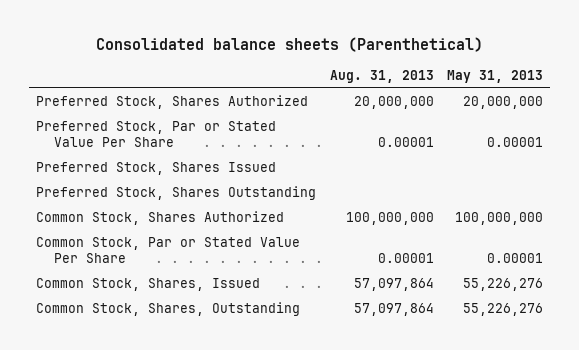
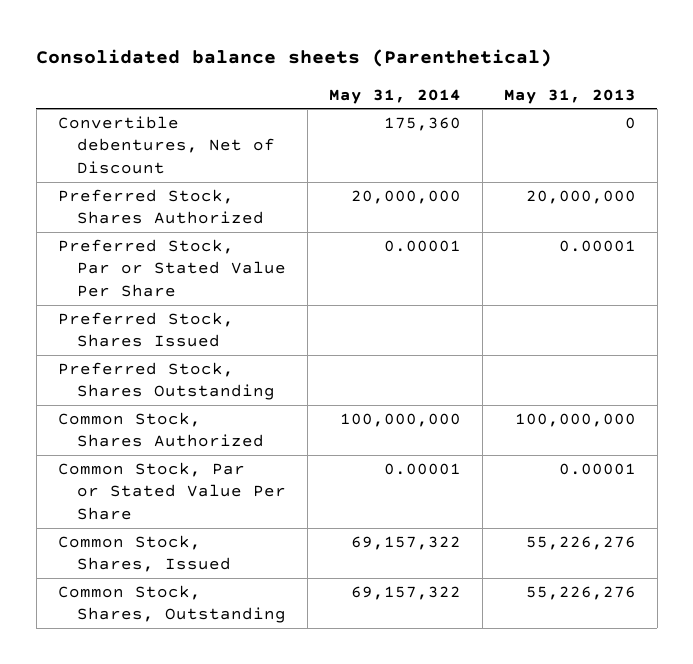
- | Aug. 31, 2013 | May 31, 2013
+ | May 31, 2014 | May 31, 2013
+ Convertible debentures, Net of Discount | 175,360 | 0

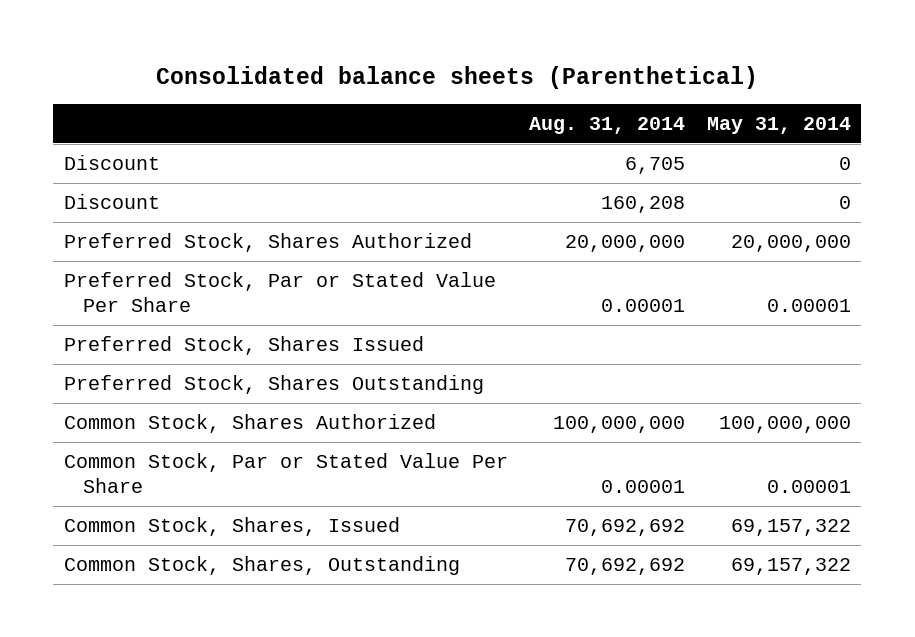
- | May 31, 2014 | May 31, 2013
+ | Aug. 31, 2014 | May 31, 2014
- Convertible debentures, Net of Discount | 175,360 | 0
+ Discount | 6,705 | 0
+ Discount | 160,208 | 0

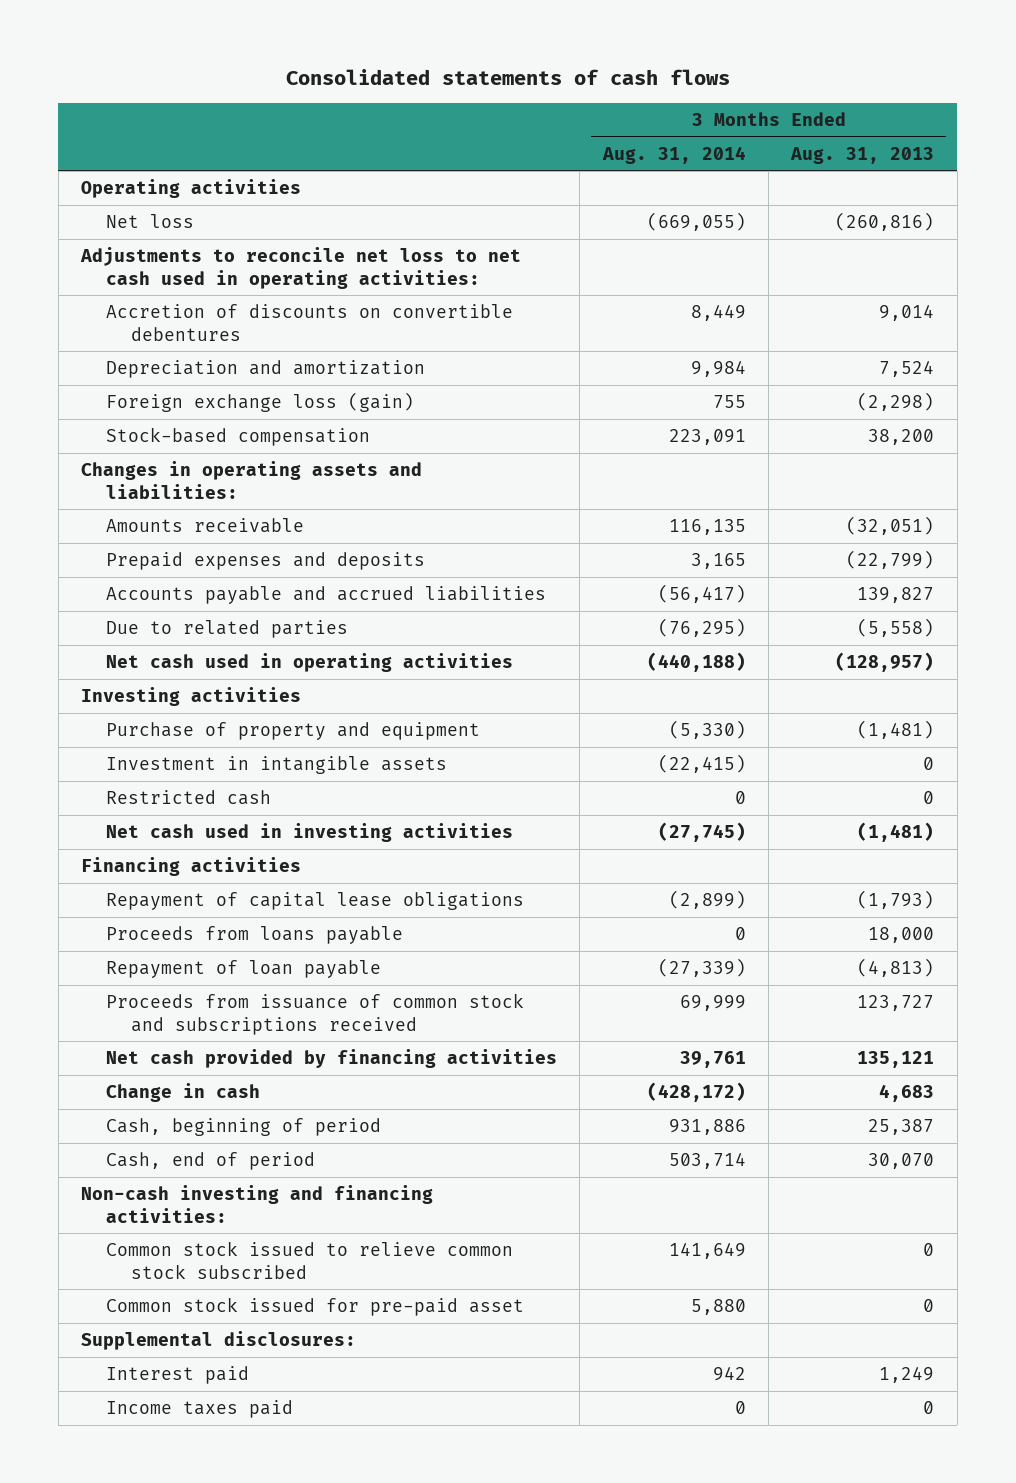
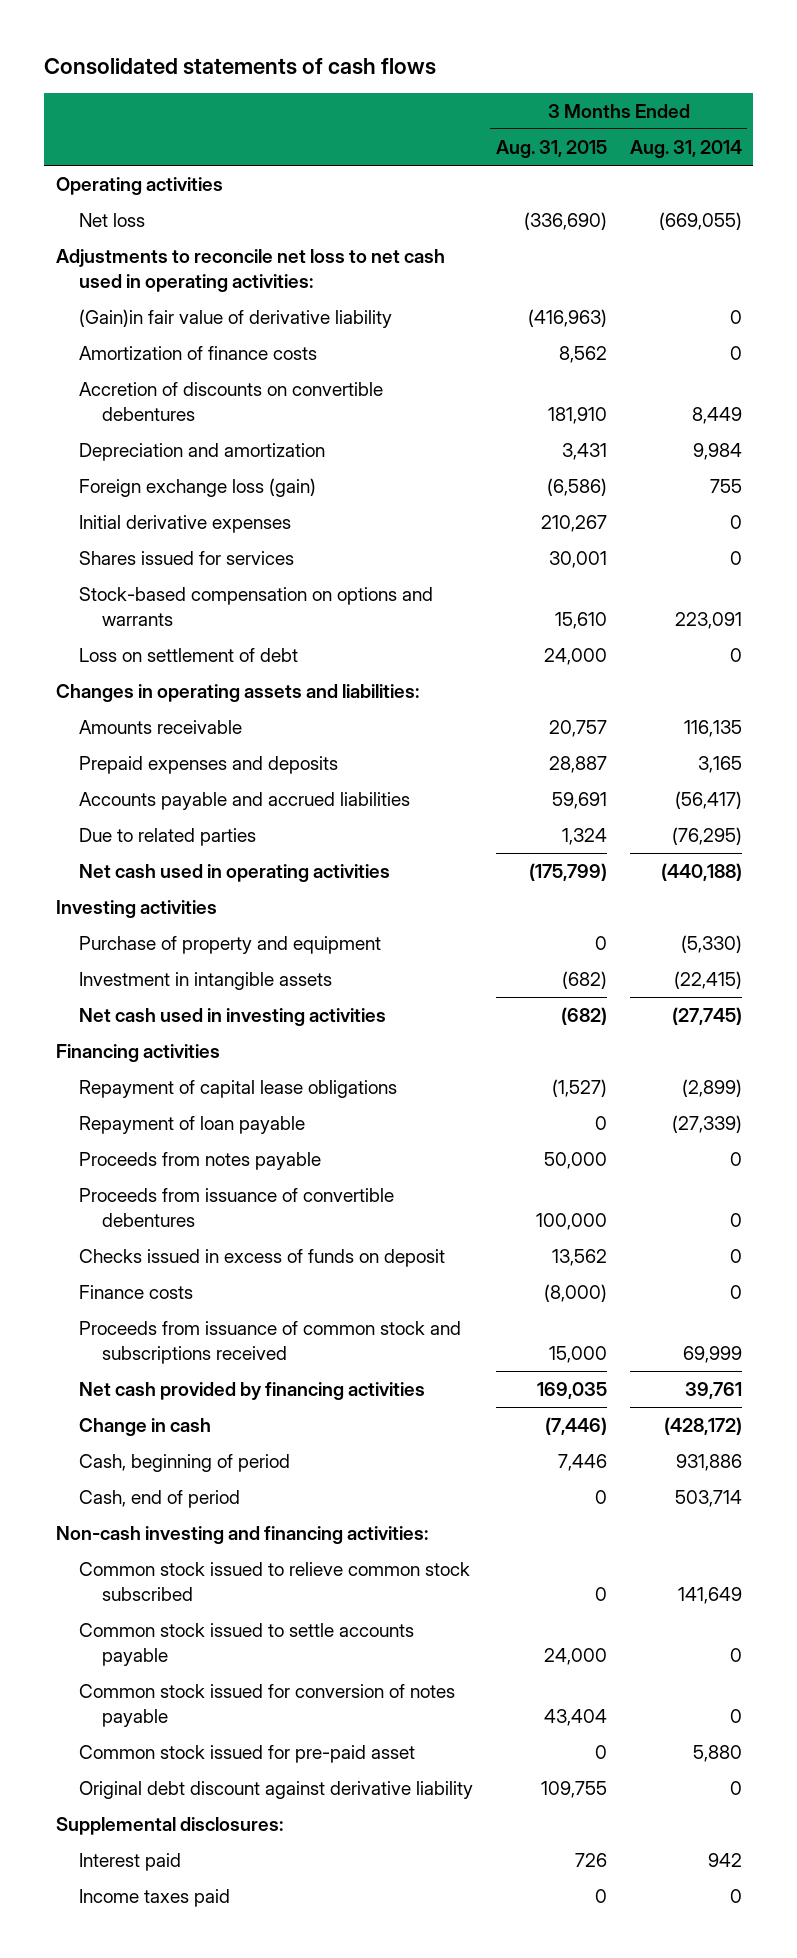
- | 3 Months Ended Aug. 31, 2014 | 3 Months Ended Aug. 31, 2013
+ | 3 Months Ended Aug. 31, 2015 | 3 Months Ended Aug. 31, 2014
+ (Gain)in fair value of derivative liability | (416,963) | 0
+ Amortization of finance costs | 8,562 | 0
- Stock-based compensation | 223,091 | 38,200
+ Initial derivative expenses | 210,267 | 0
+ Shares issued for services | 30,001 | 0
+ Stock-based compensation on options and warrants | 15,610 | 223,091
+ Loss on settlement of debt | 24,000 | 0
- Restricted cash | 0 | 0
- Proceeds from loans payable | 0 | 18,000
+ Proceeds from notes payable | 50,000 | 0
+ Proceeds from issuance of convertible debentures | 100,000 | 0
+ Checks issued in excess of funds on deposit | 13,562 | 0
+ Finance costs | (8,000) | 0
+ Common stock issued to settle accounts payable | 24,000 | 0
+ Common stock issued for conversion of notes payable | 43,404 | 0
+ Original debt discount against derivative liability | 109,755 | 0

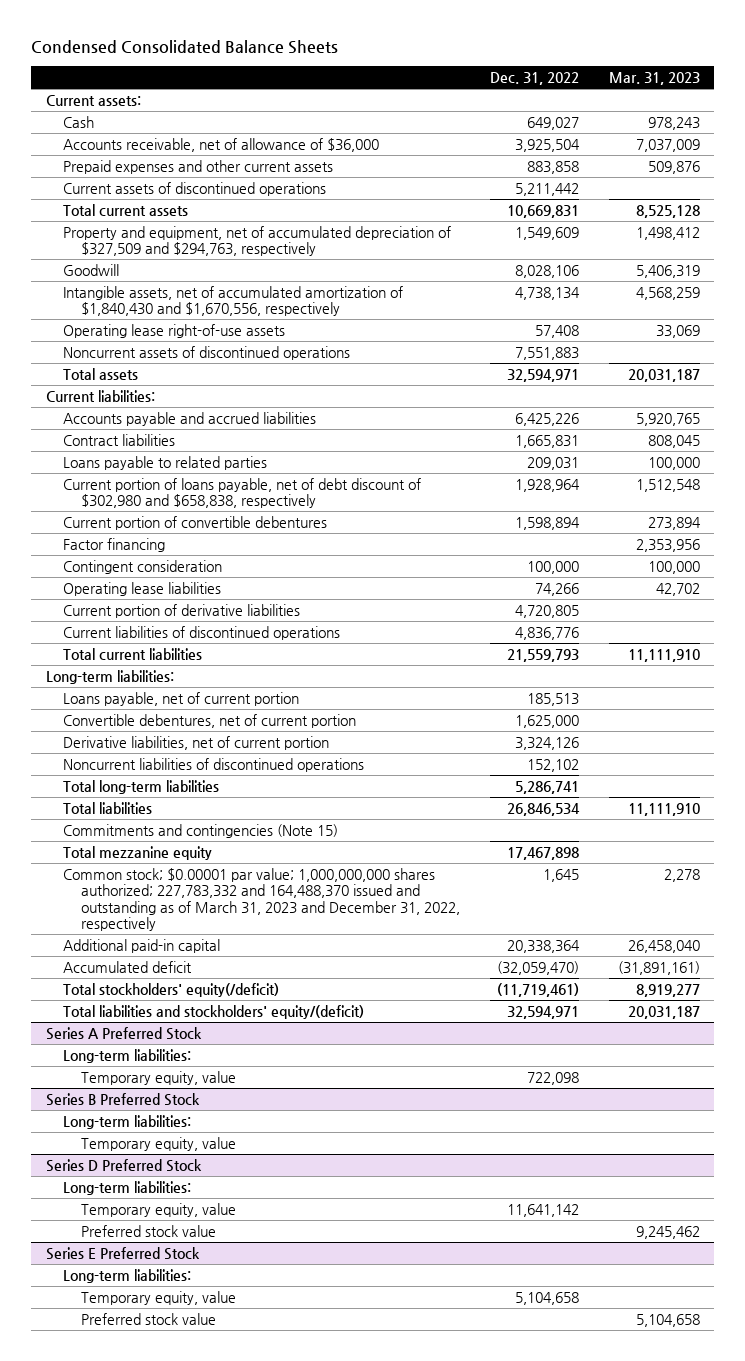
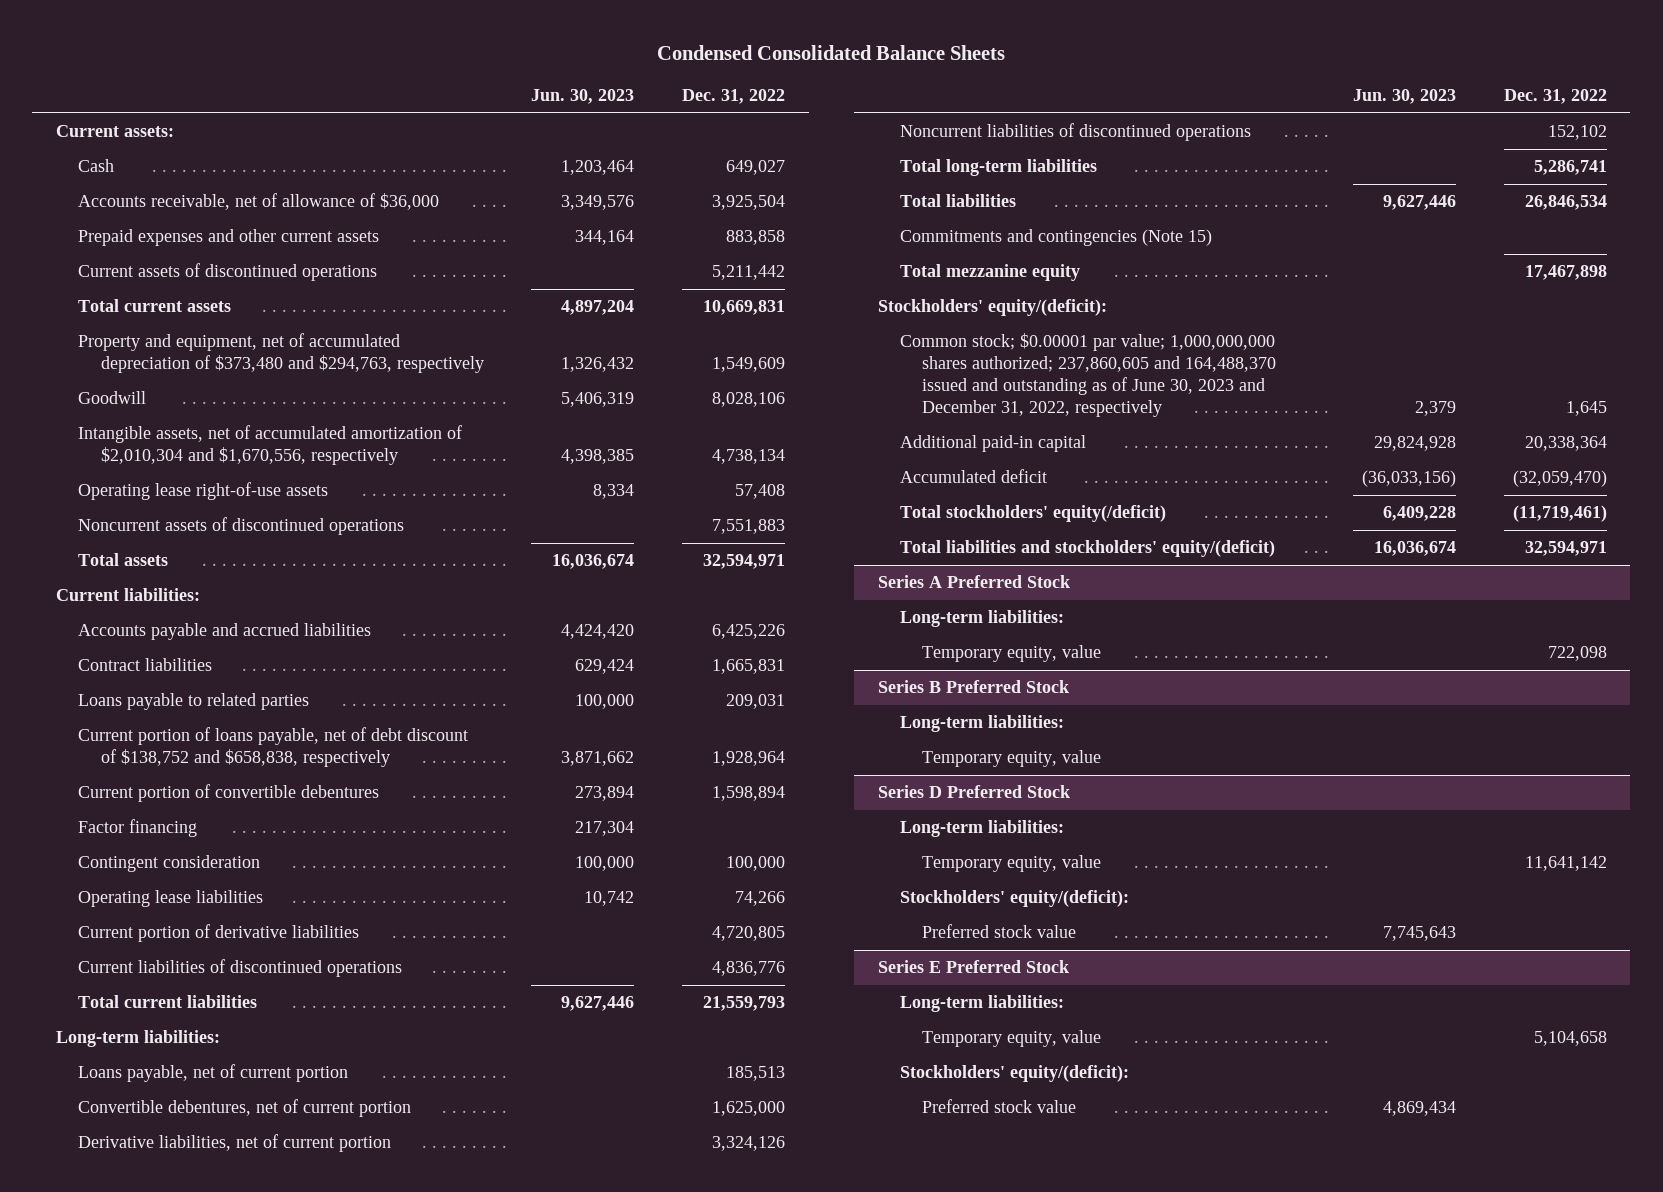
- | Dec. 31, 2022 | Mar. 31, 2023
+ | Jun. 30, 2023 | Dec. 31, 2022
- Property and equipment, net of accumulated depreciation of $327,509 and $294,763, respectively | 1,549,609 | 1,498,412
+ Property and equipment, net of accumulated depreciation of $373,480 and $294,763, respectively | 1,326,432 | 1,549,609
- Intangible assets, net of accumulated amortization of $1,840,430 and $1,670,556, respectively | 4,738,134 | 4,568,259
+ Intangible assets, net of accumulated amortization of $2,010,304 and $1,670,556, respectively | 4,398,385 | 4,738,134
- Current portion of loans payable, net of debt discount of $302,980 and $658,838, respectively | 1,928,964 | 1,512,548
+ Current portion of loans payable, net of debt discount of $138,752 and $658,838, respectively | 3,871,662 | 1,928,964
- Common stock; $0.00001 par value; 1,000,000,000 shares authorized; 227,783,332 and 164,488,370 issued and outstanding as of March 31, 2023 and December 31, 2022, respectively | 1,645 | 2,278
+ Stockholders' equity/(deficit):
+ Common stock; $0.00001 par value; 1,000,000,000 shares authorized; 237,860,605 and 164,488,370 issued and outstanding as of June 30, 2023 and December 31, 2022, respectively | 2,379 | 1,645
@ Series D Preferred Stock
+ Stockholders' equity/(deficit):
@ Series E Preferred Stock
+ Stockholders' equity/(deficit):

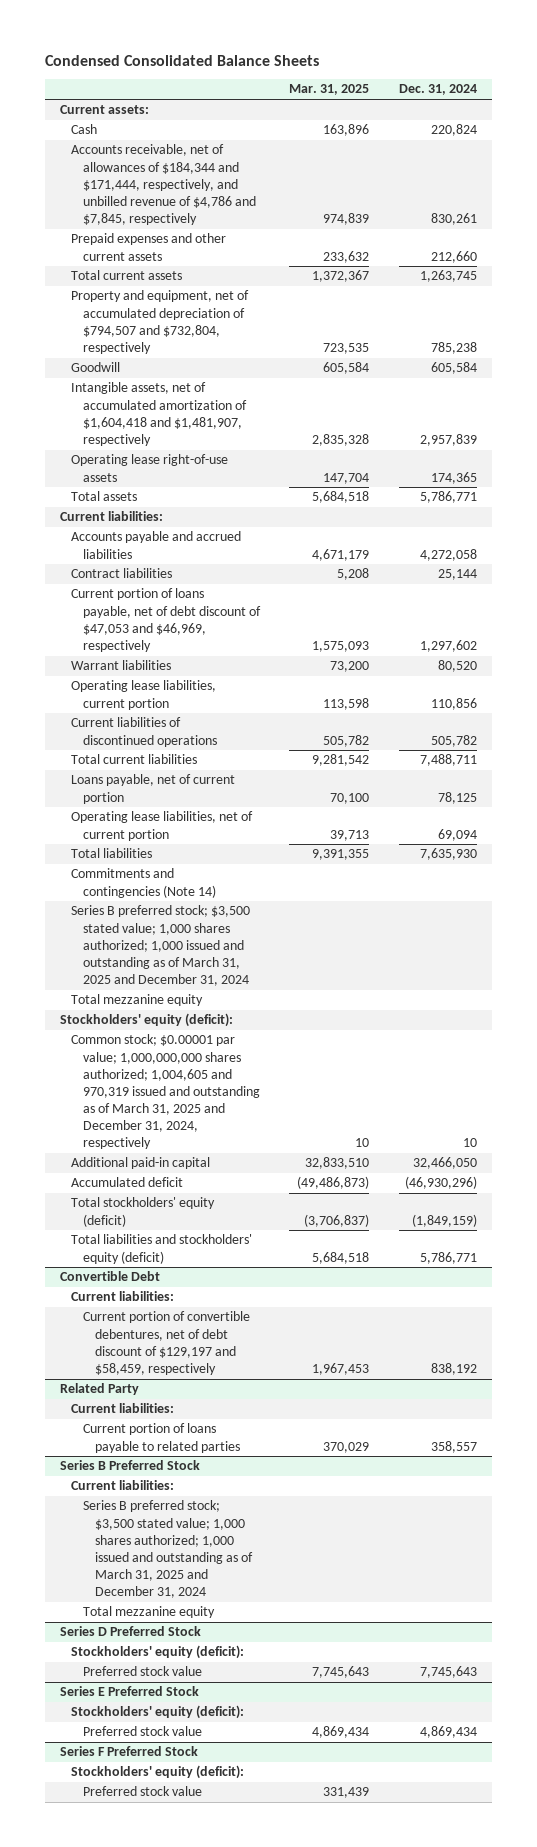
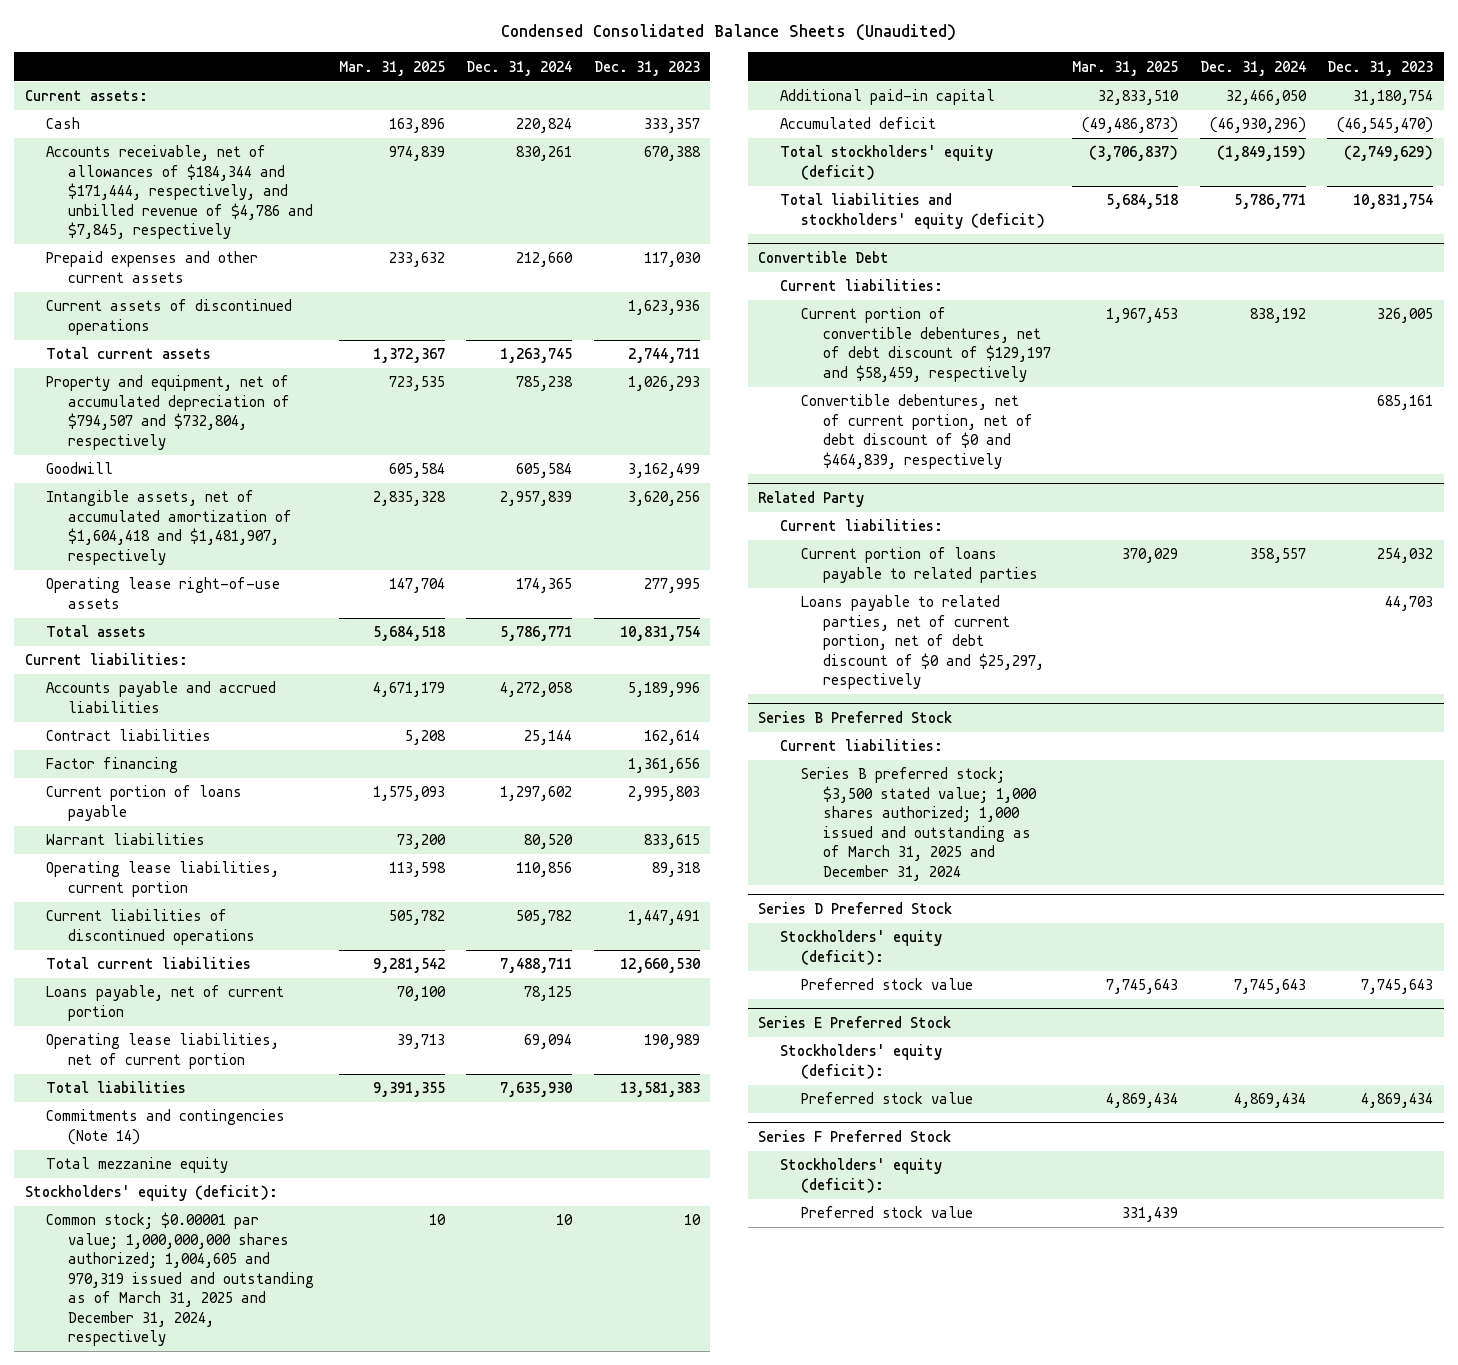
- Condensed Consolidated Balance Sheets
+ Condensed Consolidated Balance Sheets (Unaudited)
- | Mar. 31, 2025 | Dec. 31, 2024
+ | Mar. 31, 2025 | Dec. 31, 2024 | Dec. 31, 2023
+ Current assets of discontinued operations | | | 1,623,936
- Current portion of loans payable, net of debt discount of $47,053 and $46,969, respectively | 1,575,093 | 1,297,602
+ Factor financing | | | 1,361,656
+ Current portion of loans payable | 1,575,093 | 1,297,602 | 2,995,803
- Series B preferred stock; $3,500 stated value; 1,000 shares authorized; 1,000 issued and outstanding as of March 31, 2025 and December 31, 2024
@ Convertible Debt
+ Convertible debentures, net of current portion, net of debt discount of $0 and $464,839, respectively | | | 685,161
@ Related Party
+ Loans payable to related parties, net of current portion, net of debt discount of $0 and $25,297, respectively | | | 44,703
@ Series B Preferred Stock
- Total mezzanine equity

